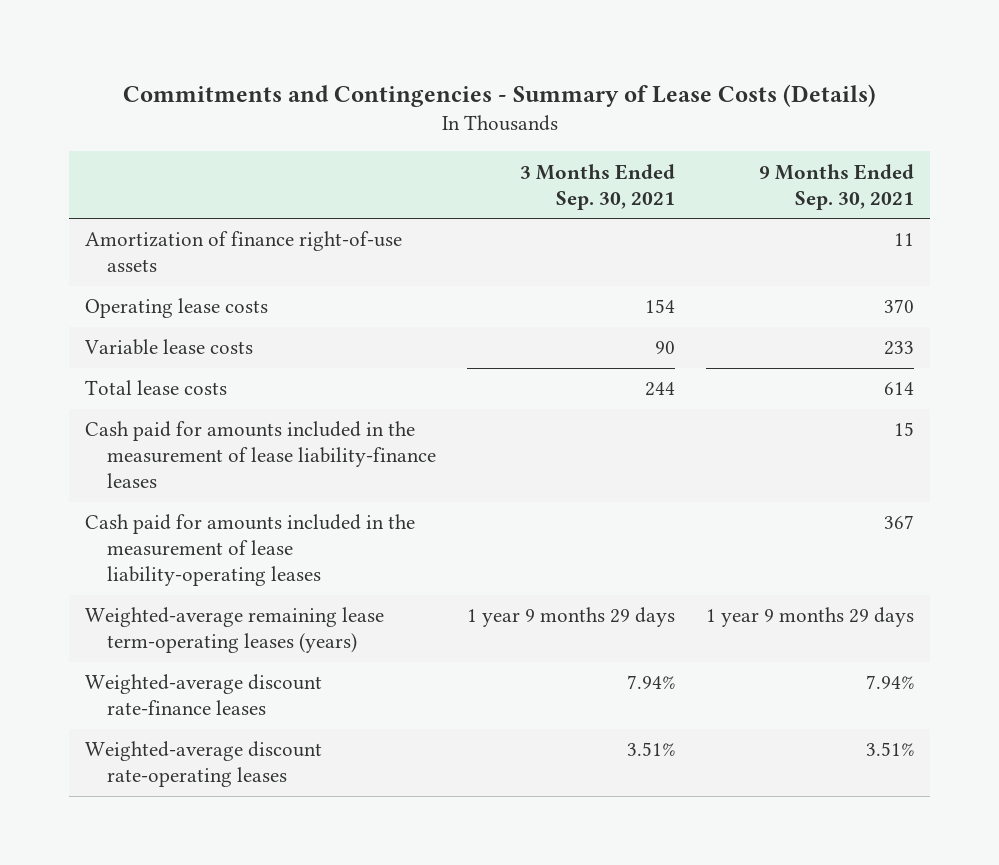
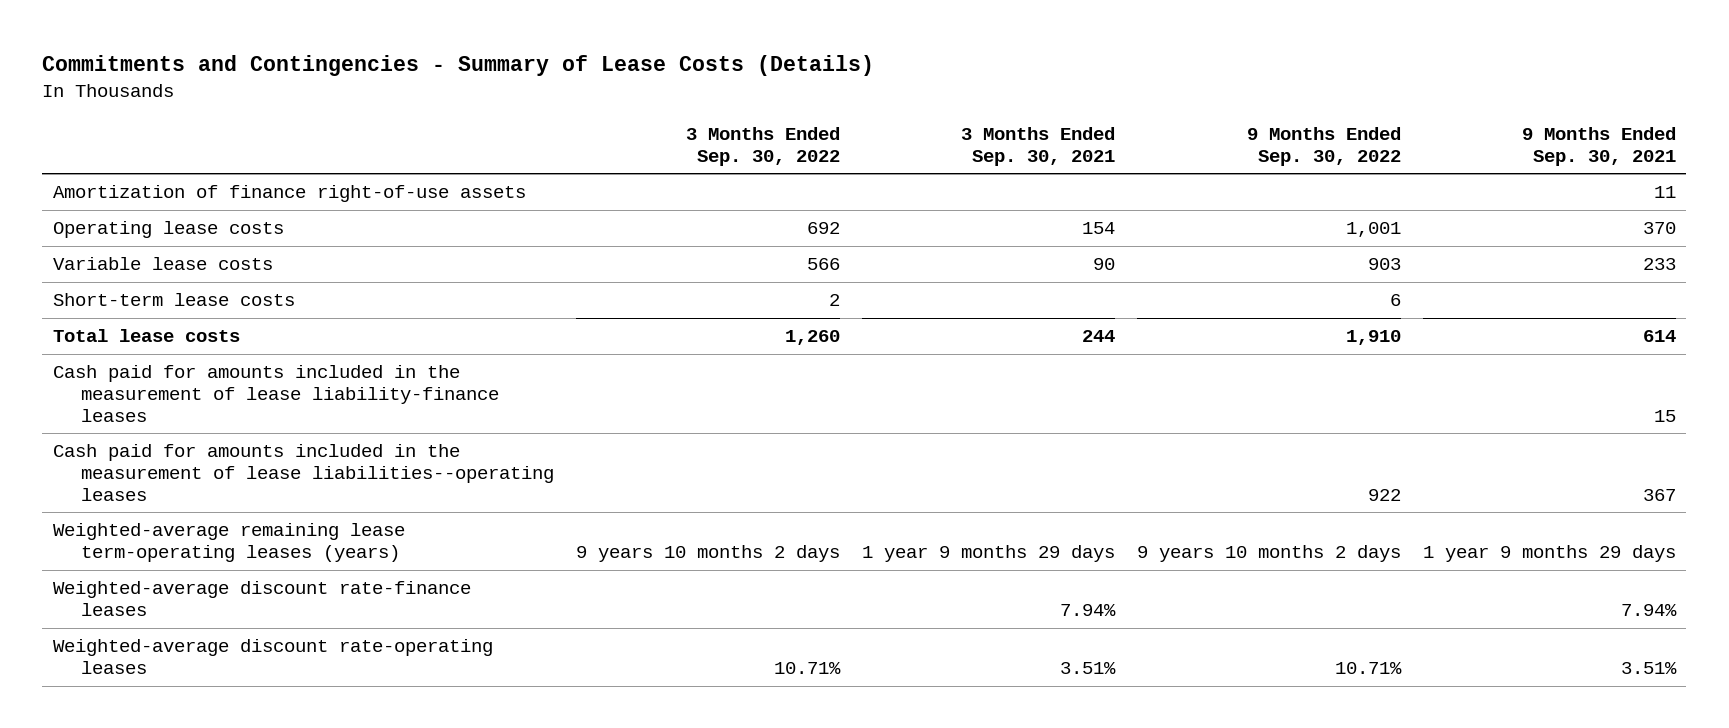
- | 3 Months Ended Sep. 30, 2021 | 9 Months Ended Sep. 30, 2021
+ | 3 Months Ended Sep. 30, 2022 | 3 Months Ended Sep. 30, 2021 | 9 Months Ended Sep. 30, 2022 | 9 Months Ended Sep. 30, 2021
+ Short-term lease costs | 2 | | 6 |
- Cash paid for amounts included in the measurement of lease liability-operating leases | | 367
+ Cash paid for amounts included in the measurement of lease liabilities--operating leases | | | 922 | 367

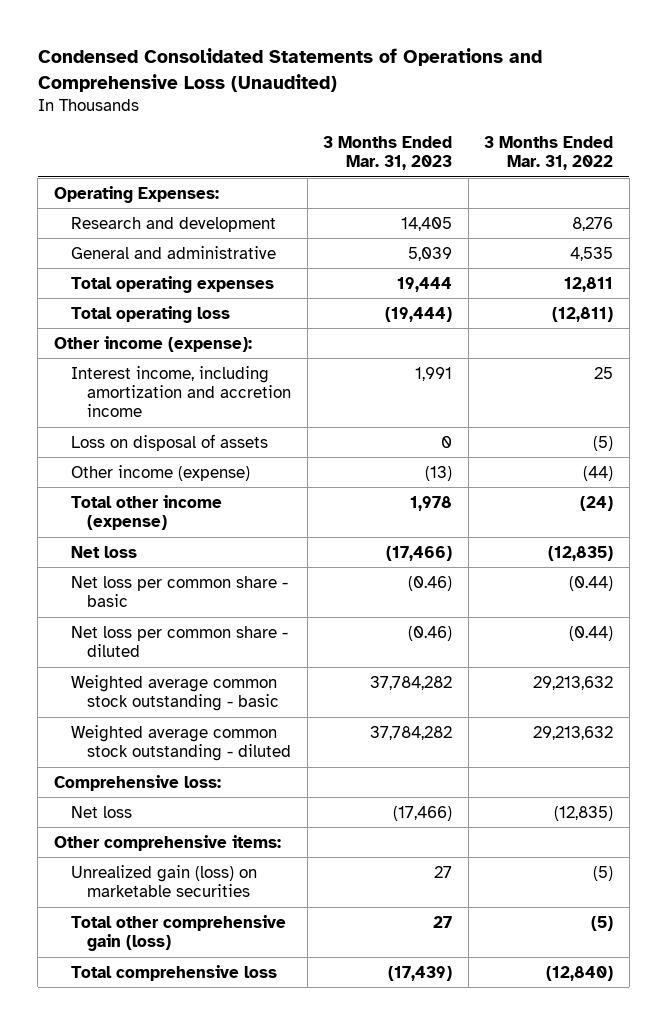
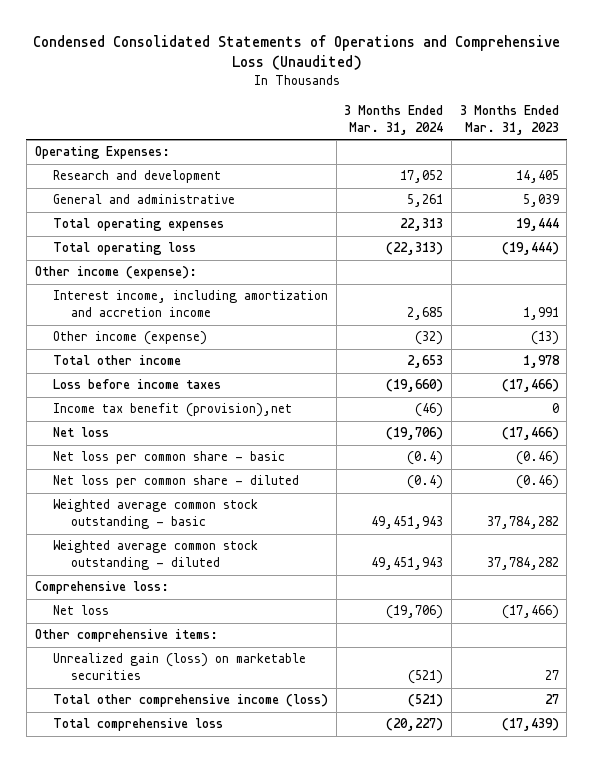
- | 3 Months Ended Mar. 31, 2023 | 3 Months Ended Mar. 31, 2022
+ | 3 Months Ended Mar. 31, 2024 | 3 Months Ended Mar. 31, 2023
- Loss on disposal of assets | 0 | (5)
- Total other income (expense) | 1,978 | (24)
+ Total other income | 2,653 | 1,978
+ Loss before income taxes | (19,660) | (17,466)
+ Income tax benefit (provision),net | (46) | 0
- Total other comprehensive gain (loss) | 27 | (5)
+ Total other comprehensive income (loss) | (521) | 27

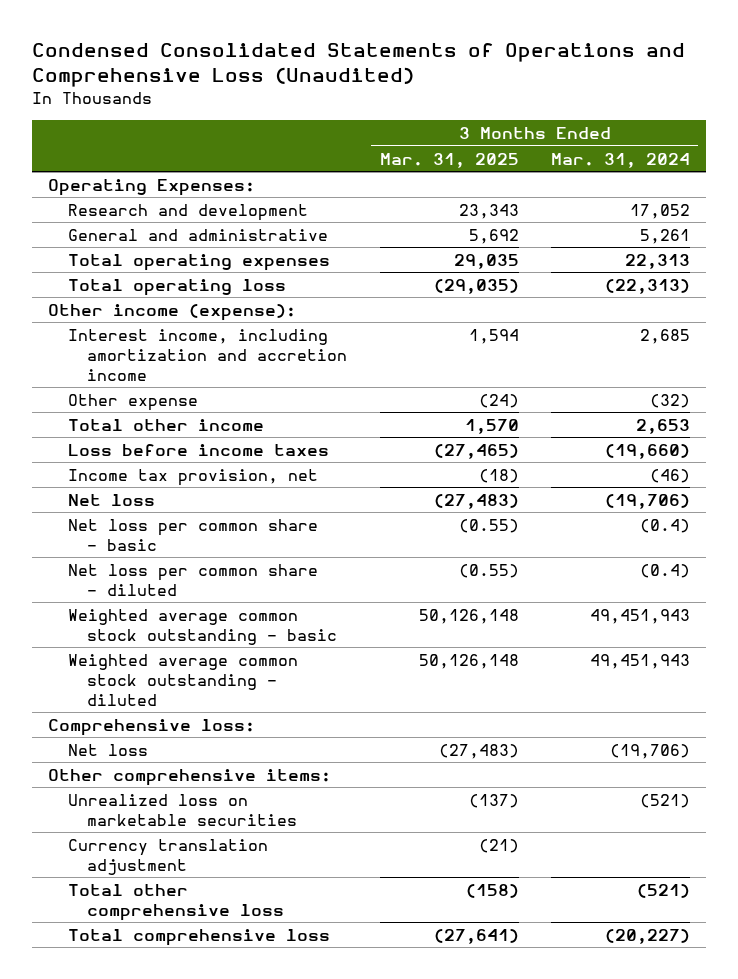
- | 3 Months Ended Mar. 31, 2024 | 3 Months Ended Mar. 31, 2023
+ | 3 Months Ended Mar. 31, 2025 | 3 Months Ended Mar. 31, 2024
- Other income (expense) | (32) | (13)
+ Other expense | (24) | (32)
- Income tax benefit (provision),net | (46) | 0
+ Income tax provision, net | (18) | (46)
- Unrealized gain (loss) on marketable securities | (521) | 27
- Total other comprehensive income (loss) | (521) | 27
+ Unrealized loss on marketable securities | (137) | (521)
+ Currency translation adjustment | (21) |
+ Total other comprehensive loss | (158) | (521)

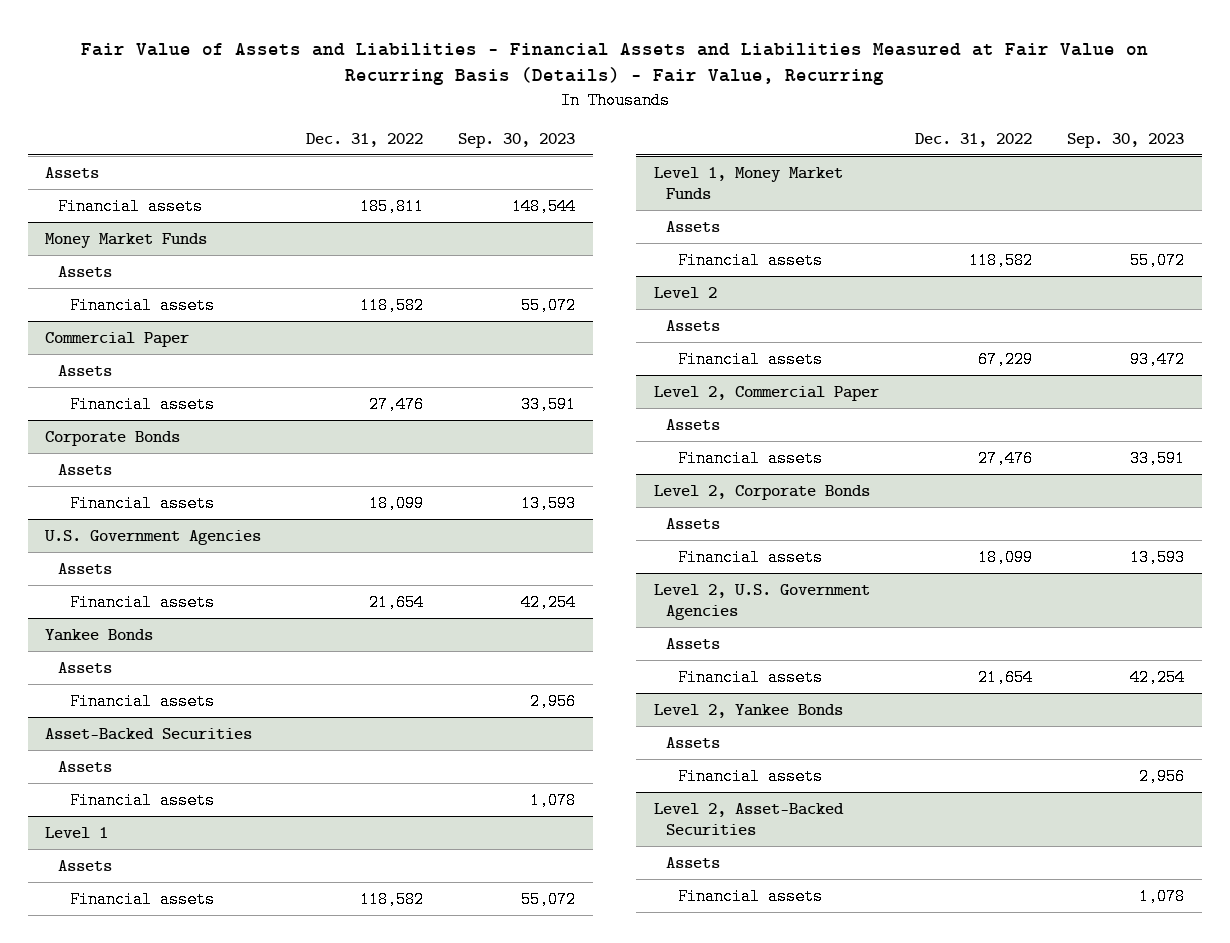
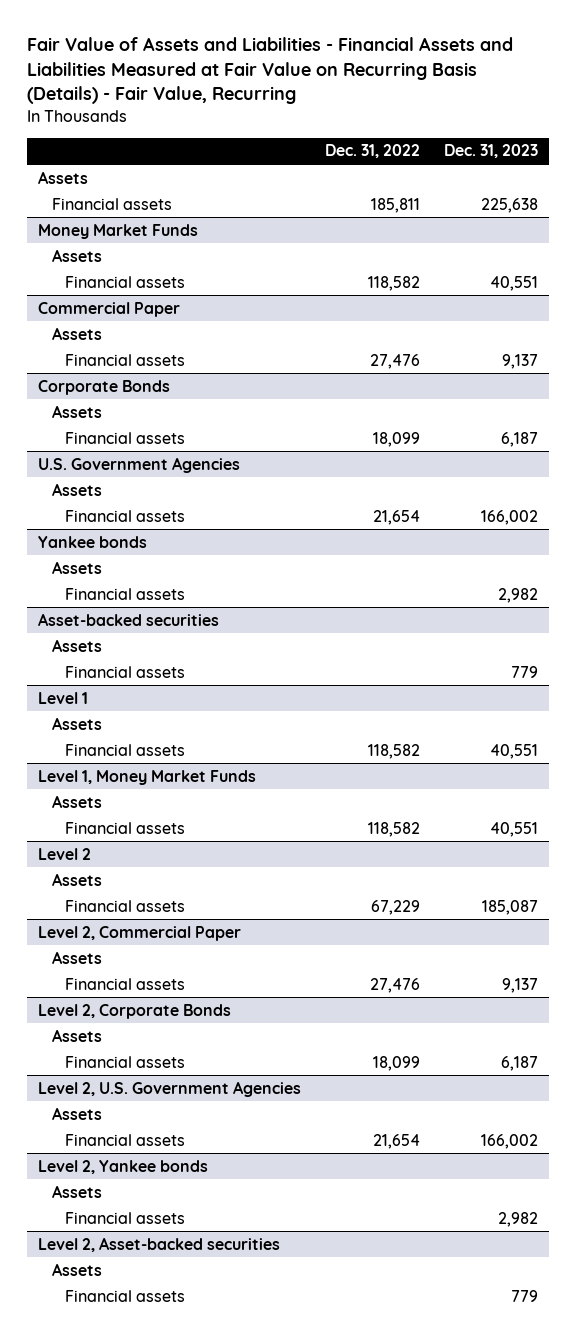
- | Dec. 31, 2022 | Sep. 30, 2023
+ | Dec. 31, 2022 | Dec. 31, 2023
- Yankee Bonds
+ Yankee bonds
- Asset-Backed Securities
+ Asset-backed securities
- Level 2, Yankee Bonds
+ Level 2, Yankee bonds
- Level 2, Asset-Backed Securities
+ Level 2, Asset-backed securities

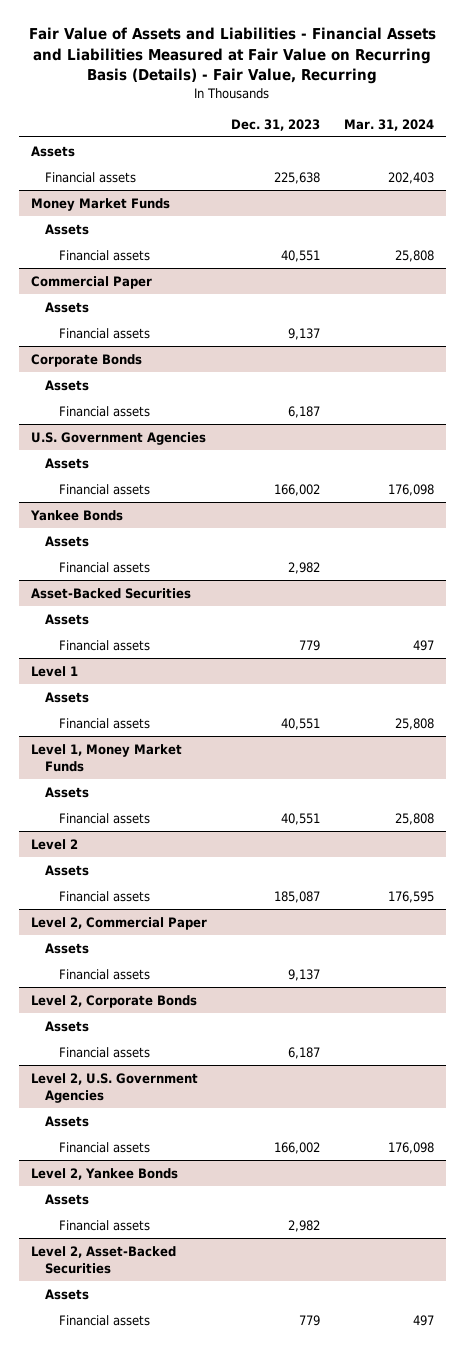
- | Dec. 31, 2022 | Dec. 31, 2023
+ | Dec. 31, 2023 | Mar. 31, 2024
- Yankee bonds
+ Yankee Bonds
- Asset-backed securities
+ Asset-Backed Securities
- Level 2, Yankee bonds
+ Level 2, Yankee Bonds
- Level 2, Asset-backed securities
+ Level 2, Asset-Backed Securities

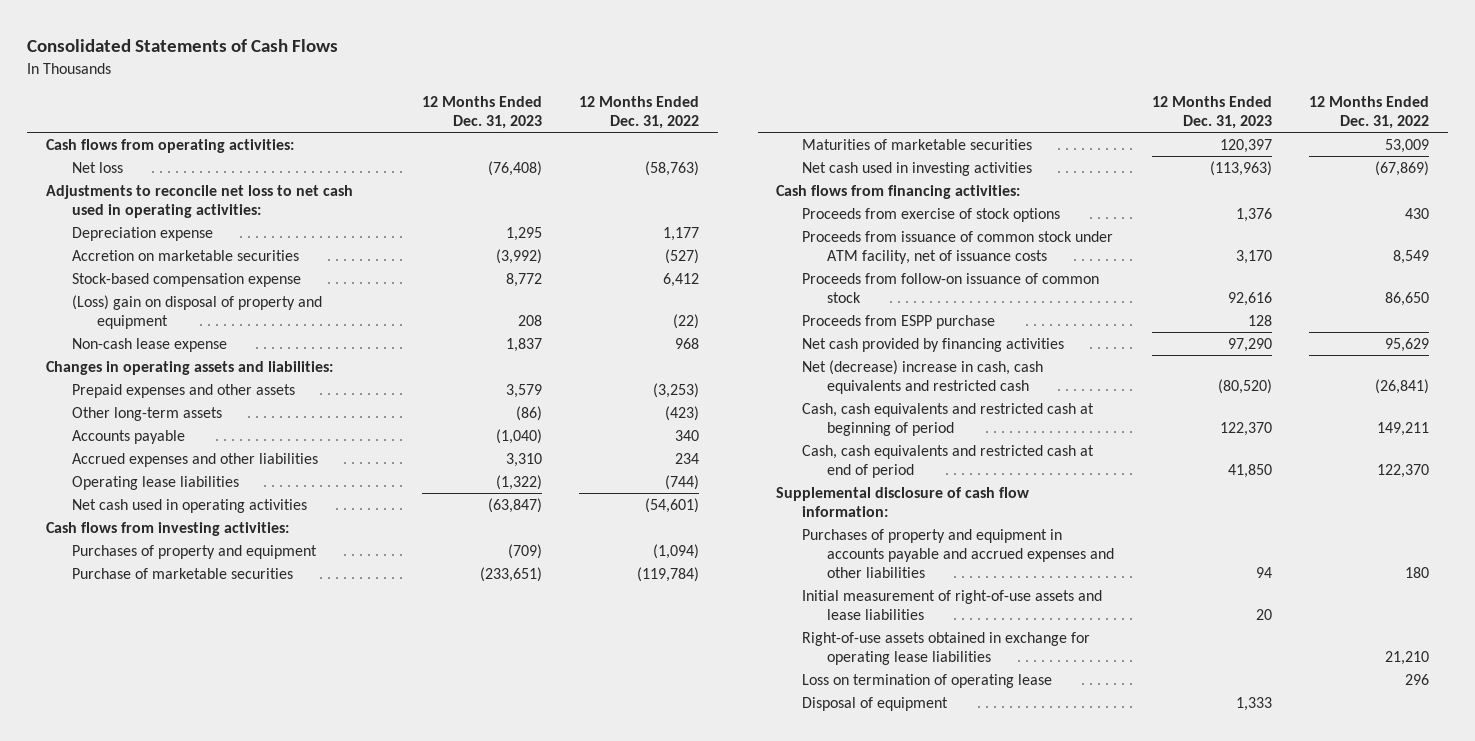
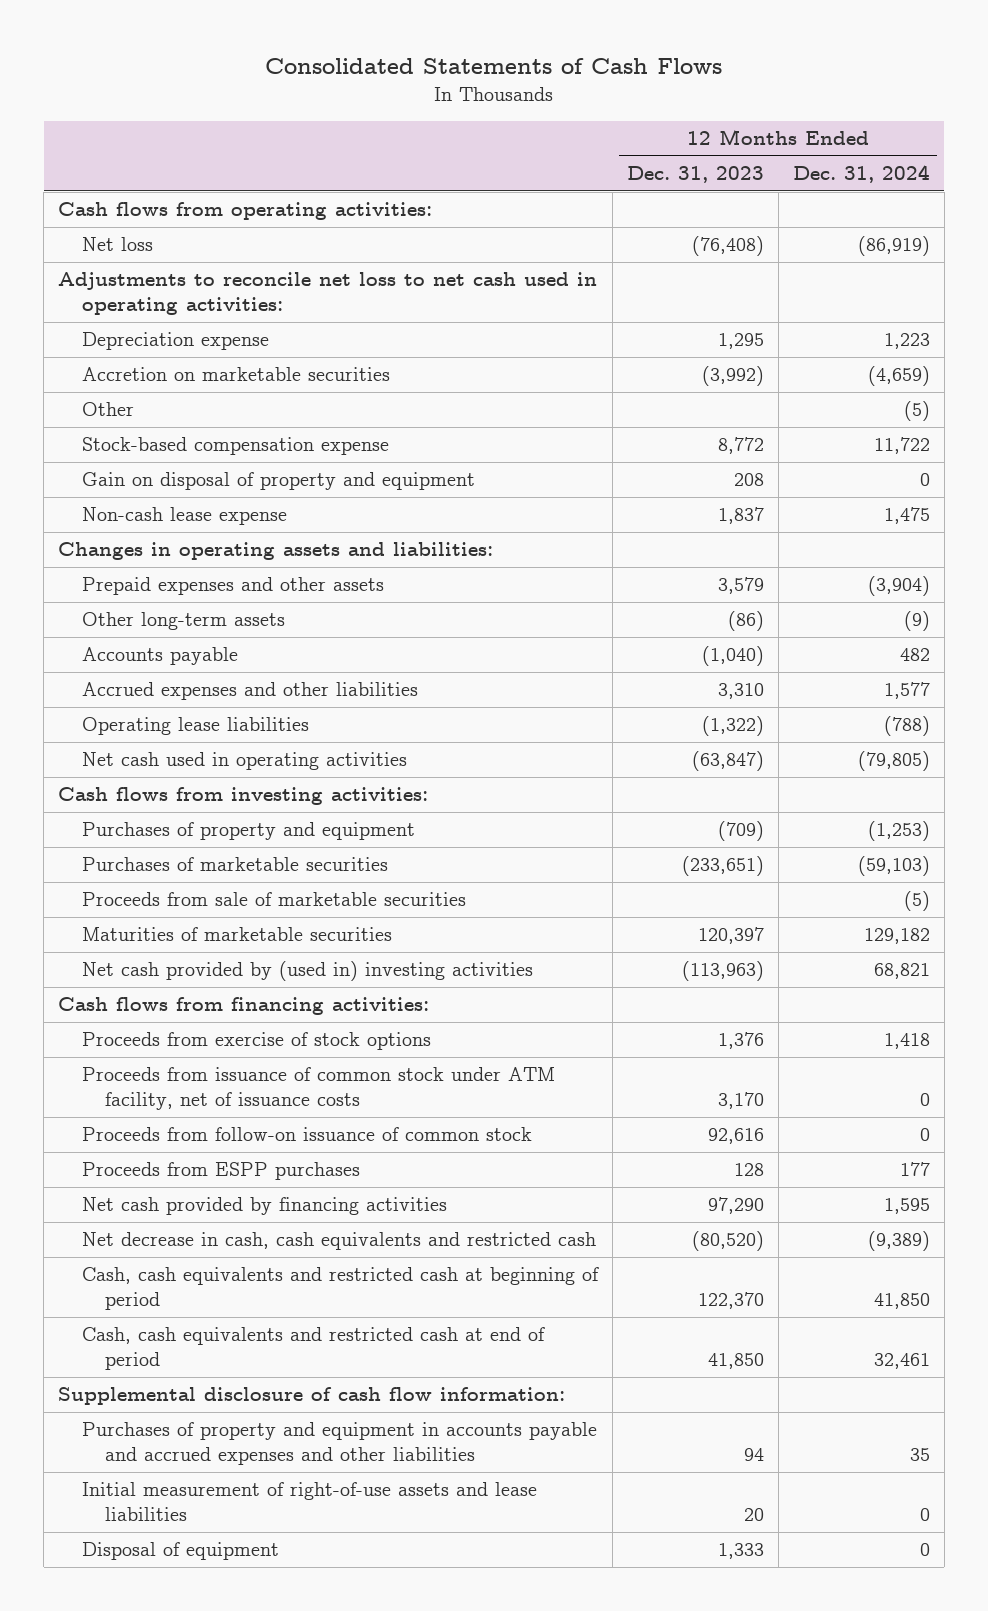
- | 12 Months Ended Dec. 31, 2023 | 12 Months Ended Dec. 31, 2022
+ | 12 Months Ended Dec. 31, 2023 | 12 Months Ended Dec. 31, 2024
+ Other | | (5)
- (Loss) gain on disposal of property and equipment | 208 | (22)
+ Gain on disposal of property and equipment | 208 | 0
- Purchase of marketable securities | (233,651) | (119,784)
+ Purchases of marketable securities | (233,651) | (59,103)
+ Proceeds from sale of marketable securities | | (5)
- Net cash used in investing activities | (113,963) | (67,869)
+ Net cash provided by (used in) investing activities | (113,963) | 68,821
- Proceeds from ESPP purchase | 128 |
+ Proceeds from ESPP purchases | 128 | 177
- Net (decrease) increase in cash, cash equivalents and restricted cash | (80,520) | (26,841)
+ Net decrease in cash, cash equivalents and restricted cash | (80,520) | (9,389)
- Right-of-use assets obtained in exchange for operating lease liabilities | | 21,210
- Loss on termination of operating lease | | 296

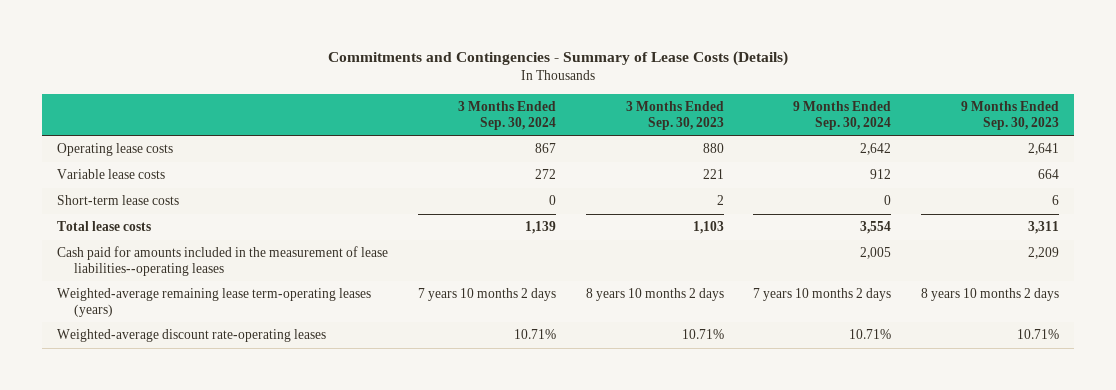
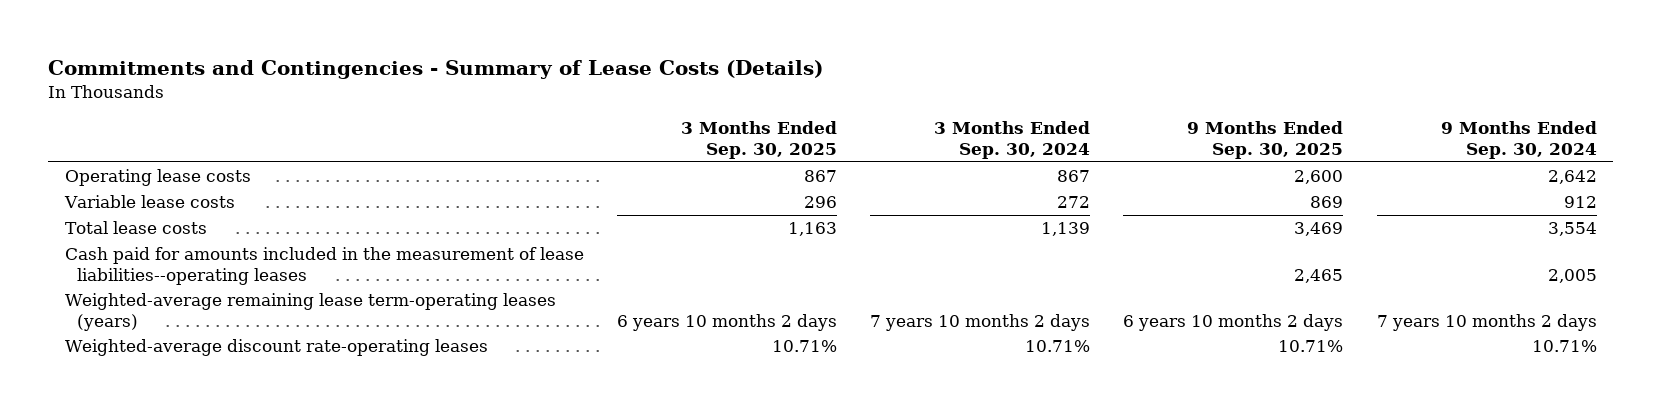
- | 3 Months Ended Sep. 30, 2024 | 3 Months Ended Sep. 30, 2023 | 9 Months Ended Sep. 30, 2024 | 9 Months Ended Sep. 30, 2023
+ | 3 Months Ended Sep. 30, 2025 | 3 Months Ended Sep. 30, 2024 | 9 Months Ended Sep. 30, 2025 | 9 Months Ended Sep. 30, 2024
- Short-term lease costs | 0 | 2 | 0 | 6

